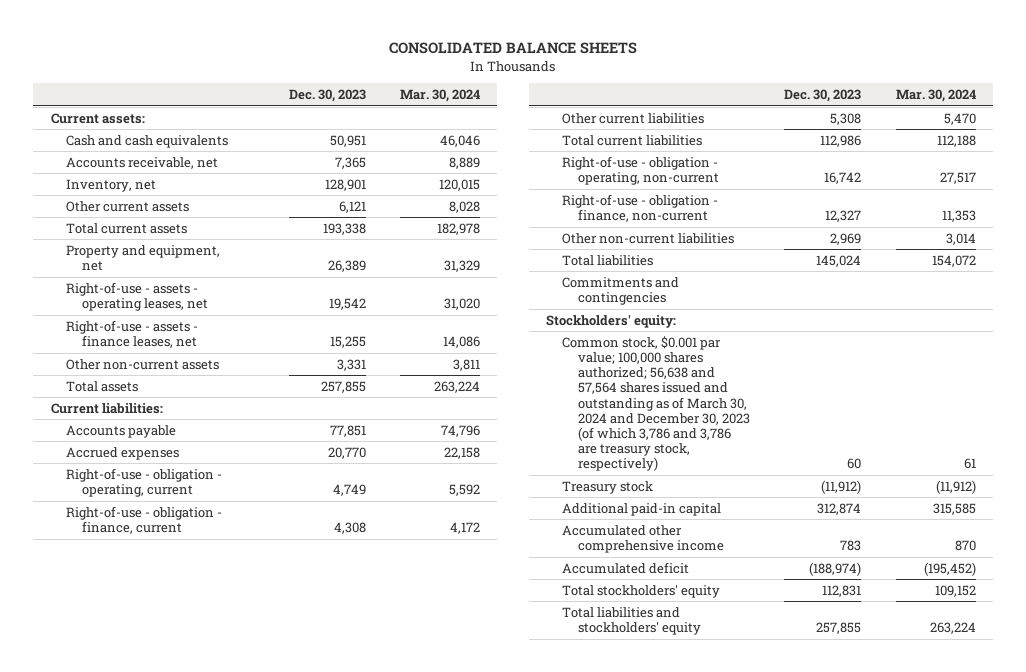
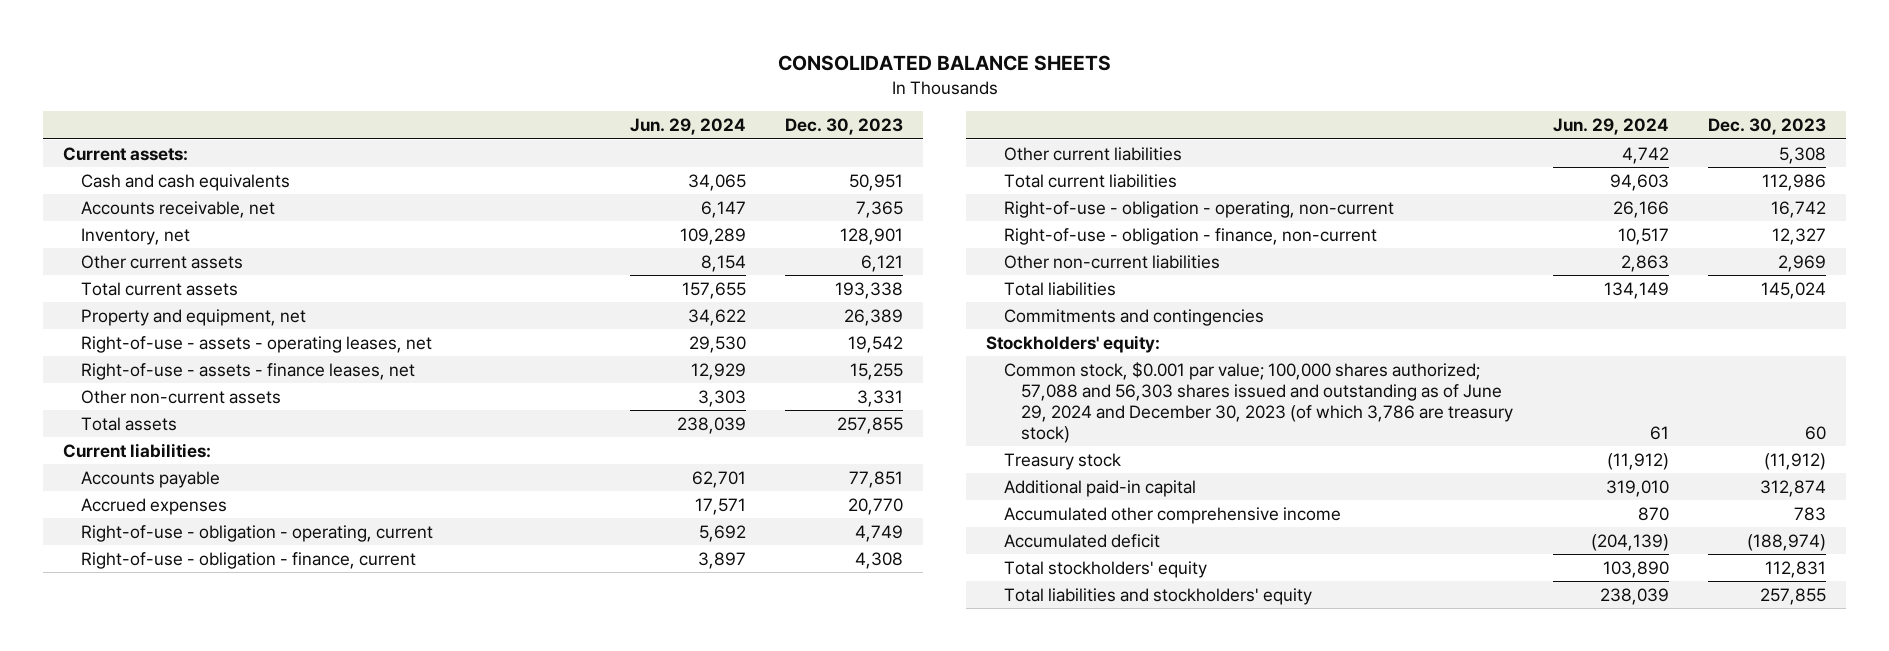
- | Dec. 30, 2023 | Mar. 30, 2024
+ | Jun. 29, 2024 | Dec. 30, 2023
- Common stock, $0.001 par value; 100,000 shares authorized; 56,638 and 57,564 shares issued and outstanding as of March 30, 2024 and December 30, 2023 (of which 3,786 and 3,786 are treasury stock, respectively) | 60 | 61
+ Common stock, $0.001 par value; 100,000 shares authorized; 57,088 and 56,303 shares issued and outstanding as of June 29, 2024 and December 30, 2023 (of which 3,786 are treasury stock) | 61 | 60

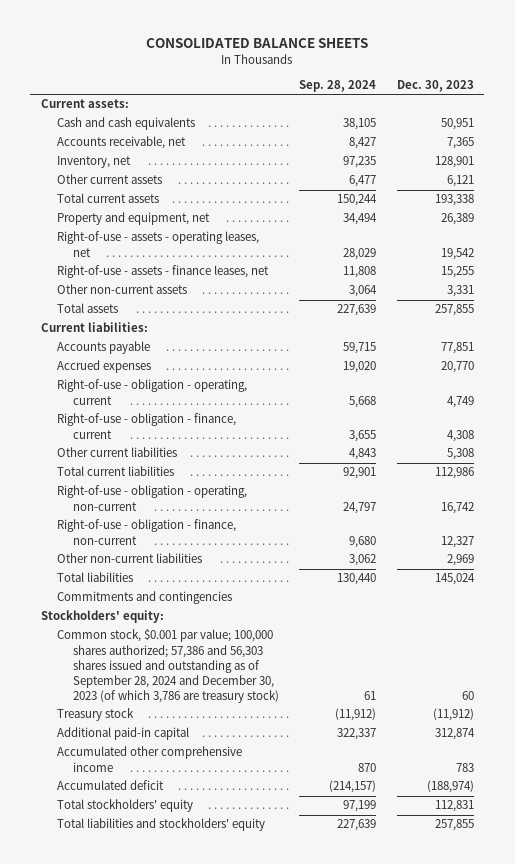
- | Jun. 29, 2024 | Dec. 30, 2023
+ | Sep. 28, 2024 | Dec. 30, 2023
- Common stock, $0.001 par value; 100,000 shares authorized; 57,088 and 56,303 shares issued and outstanding as of June 29, 2024 and December 30, 2023 (of which 3,786 are treasury stock) | 61 | 60
+ Common stock, $0.001 par value; 100,000 shares authorized; 57,386 and 56,303 shares issued and outstanding as of September 28, 2024 and December 30, 2023 (of which 3,786 are treasury stock) | 61 | 60

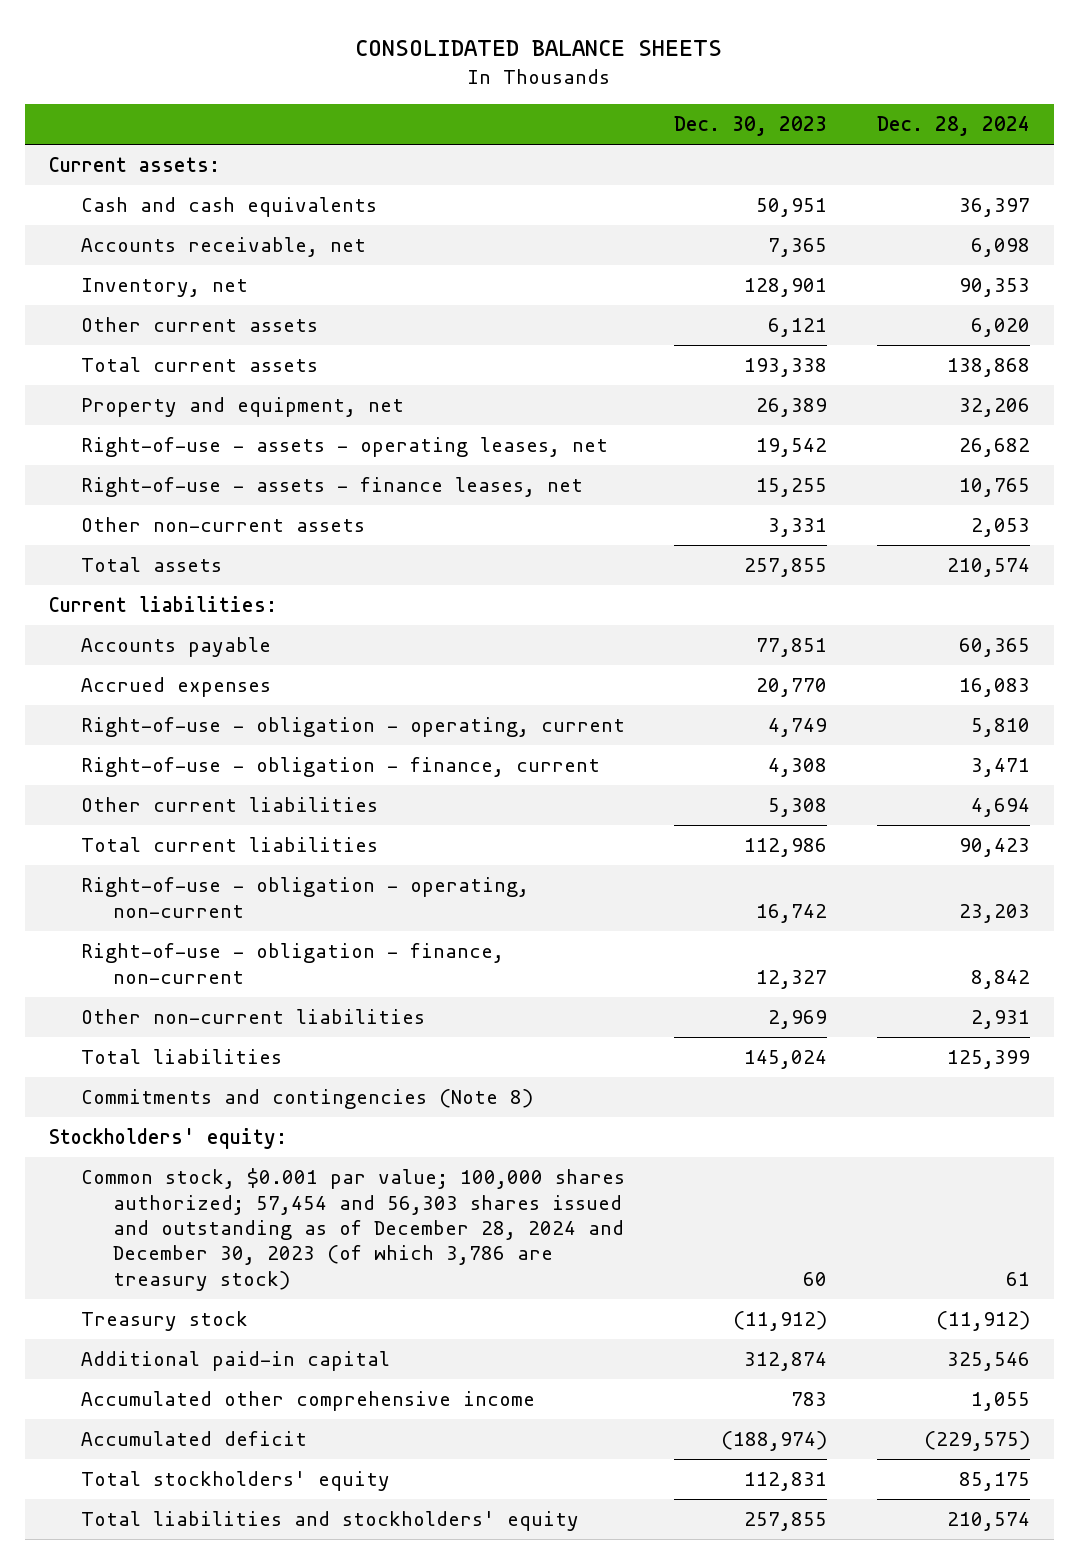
- | Sep. 28, 2024 | Dec. 30, 2023
+ | Dec. 30, 2023 | Dec. 28, 2024
- Commitments and contingencies
+ Commitments and contingencies (Note 8)
- Common stock, $0.001 par value; 100,000 shares authorized; 57,386 and 56,303 shares issued and outstanding as of September 28, 2024 and December 30, 2023 (of which 3,786 are treasury stock) | 61 | 60
+ Common stock, $0.001 par value; 100,000 shares authorized; 57,454 and 56,303 shares issued and outstanding as of December 28, 2024 and December 30, 2023 (of which 3,786 are treasury stock) | 60 | 61

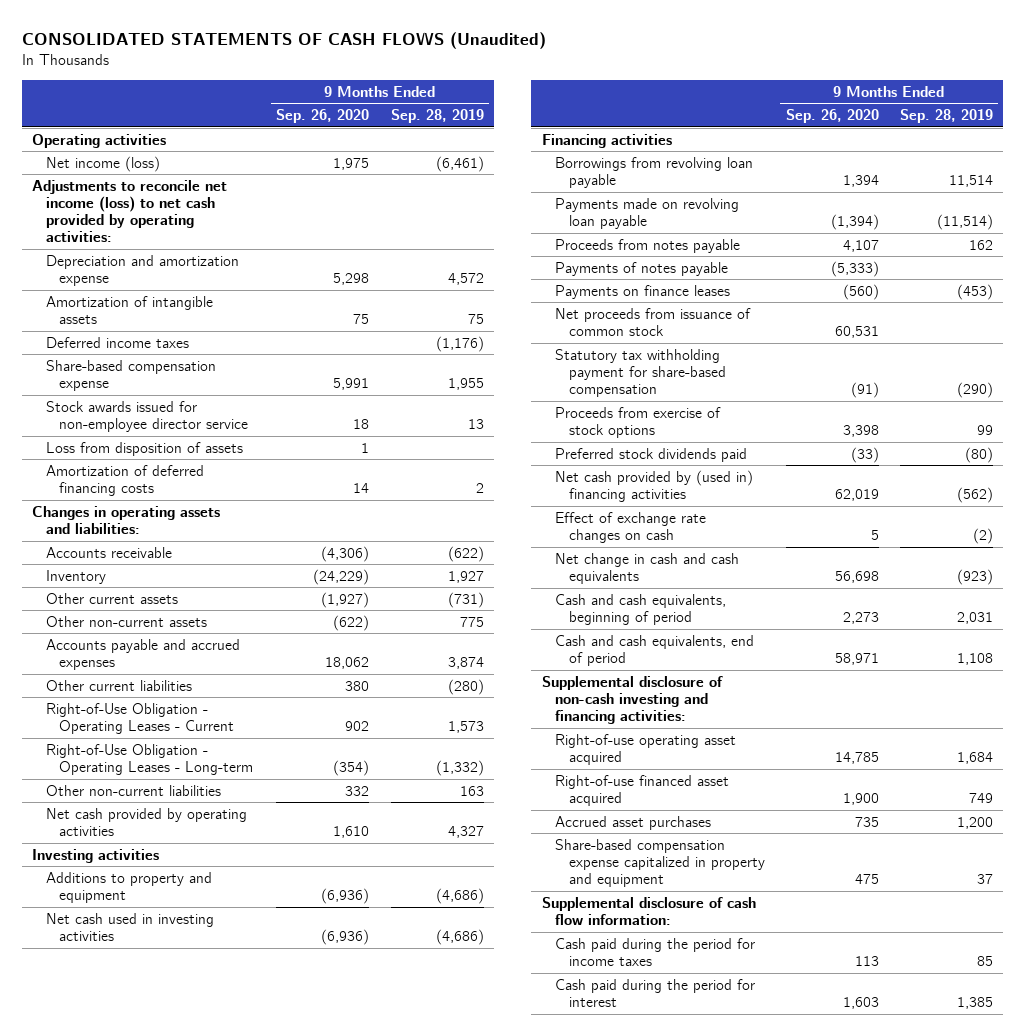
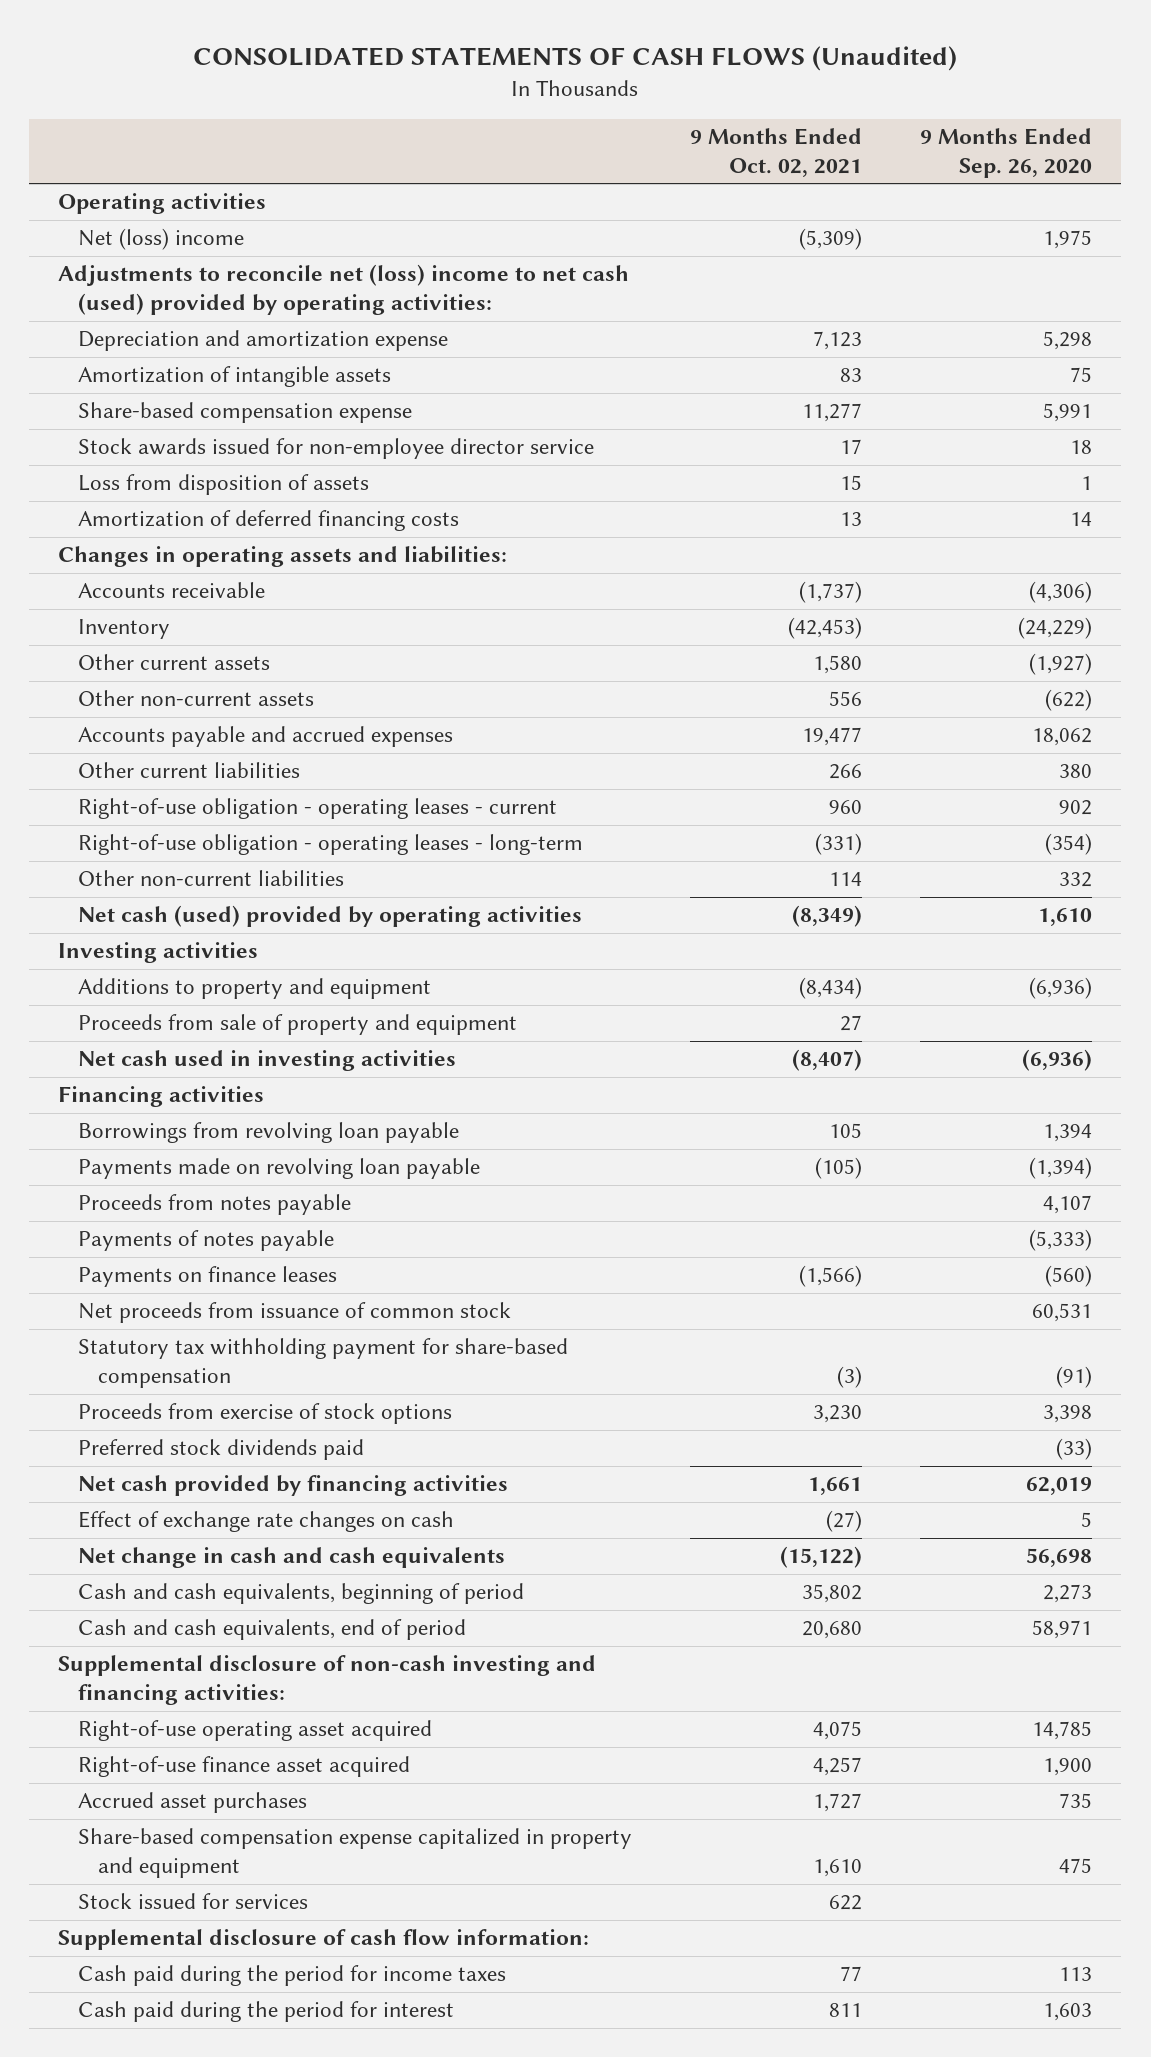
- | 9 Months Ended Sep. 26, 2020 | 9 Months Ended Sep. 28, 2019
+ | 9 Months Ended Oct. 02, 2021 | 9 Months Ended Sep. 26, 2020
- Net income (loss) | 1,975 | (6,461)
- Adjustments to reconcile net income (loss) to net cash provided by operating activities:
+ Net (loss) income | (5,309) | 1,975
+ Adjustments to reconcile net (loss) income to net cash (used) provided by operating activities:
- Deferred income taxes | | (1,176)
- Right-of-Use Obligation - Operating Leases - Current | 902 | 1,573
- Right-of-Use Obligation - Operating Leases - Long-term | (354) | (1,332)
+ Right-of-use obligation - operating leases - current | 960 | 902
+ Right-of-use obligation - operating leases - long-term | (331) | (354)
- Net cash provided by operating activities | 1,610 | 4,327
+ Net cash (used) provided by operating activities | (8,349) | 1,610
+ Proceeds from sale of property and equipment | 27 |
- Net cash provided by (used in) financing activities | 62,019 | (562)
+ Net cash provided by financing activities | 1,661 | 62,019
- Right-of-use financed asset acquired | 1,900 | 749
+ Right-of-use finance asset acquired | 4,257 | 1,900
+ Stock issued for services | 622 |

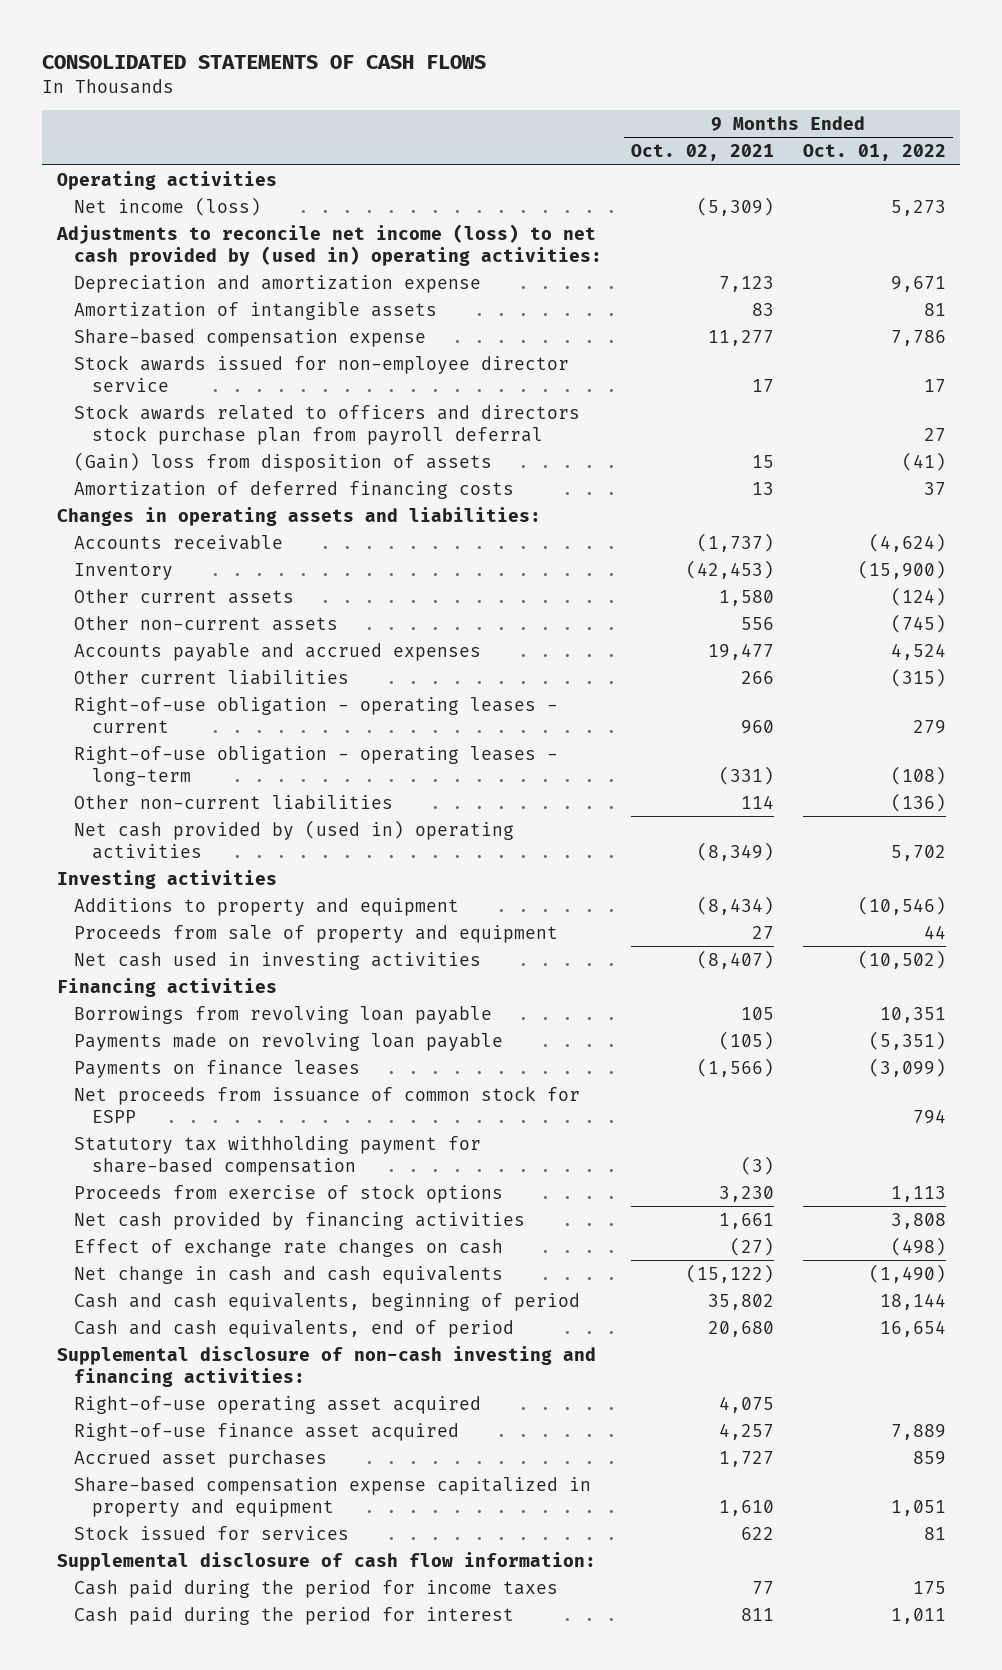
- CONSOLIDATED STATEMENTS OF CASH FLOWS (Unaudited)
+ CONSOLIDATED STATEMENTS OF CASH FLOWS
- | 9 Months Ended Oct. 02, 2021 | 9 Months Ended Sep. 26, 2020
+ | 9 Months Ended Oct. 02, 2021 | 9 Months Ended Oct. 01, 2022
- Net (loss) income | (5,309) | 1,975
- Adjustments to reconcile net (loss) income to net cash (used) provided by operating activities:
+ Net income (loss) | (5,309) | 5,273
+ Adjustments to reconcile net income (loss) to net cash provided by (used in) operating activities:
- Loss from disposition of assets | 15 | 1
+ Stock awards related to officers and directors stock purchase plan from payroll deferral | | 27
+ (Gain) loss from disposition of assets | 15 | (41)
- Net cash (used) provided by operating activities | (8,349) | 1,610
+ Net cash provided by (used in) operating activities | (8,349) | 5,702
- Proceeds from notes payable | | 4,107
- Payments of notes payable | | (5,333)
- Net proceeds from issuance of common stock | | 60,531
+ Net proceeds from issuance of common stock for ESPP | | 794
- Preferred stock dividends paid | | (33)

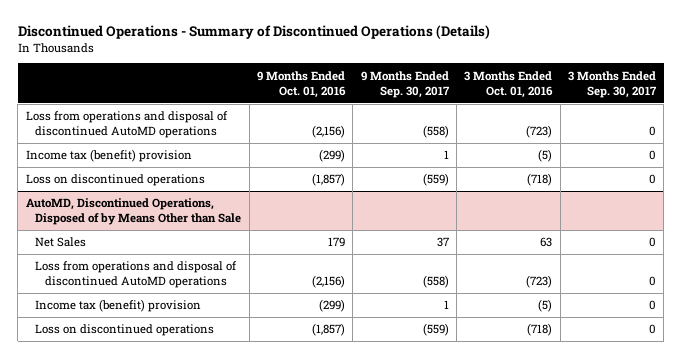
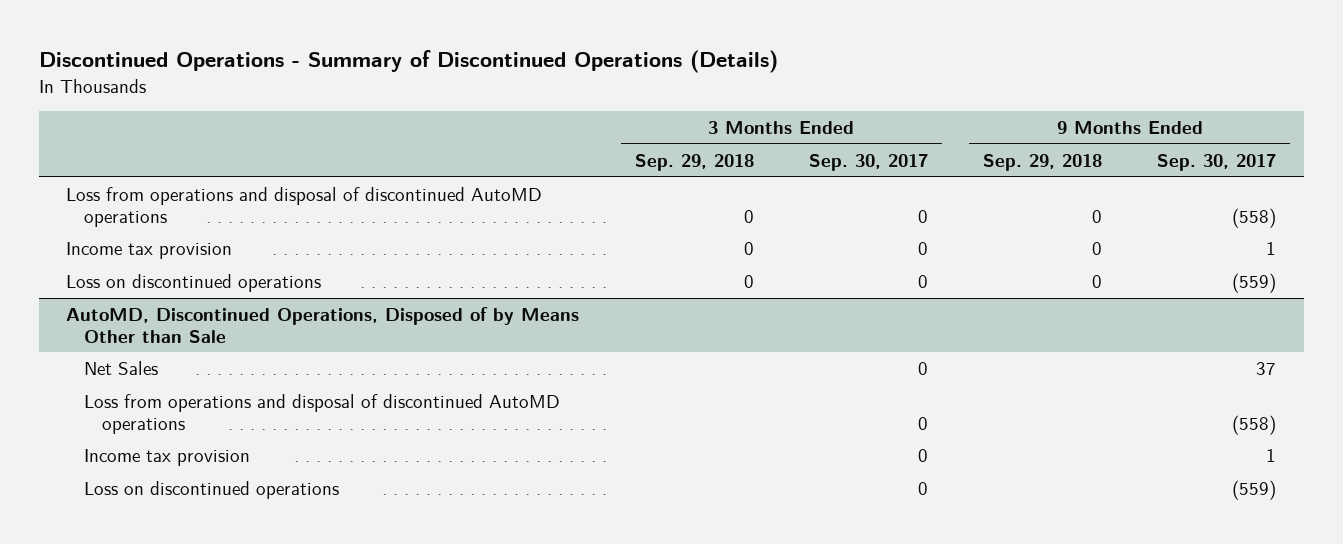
- | 9 Months Ended Oct. 01, 2016 | 9 Months Ended Sep. 30, 2017 | 3 Months Ended Oct. 01, 2016 | 3 Months Ended Sep. 30, 2017
+ | 3 Months Ended Sep. 29, 2018 | 3 Months Ended Sep. 30, 2017 | 9 Months Ended Sep. 29, 2018 | 9 Months Ended Sep. 30, 2017
- Income tax (benefit) provision | (299) | 1 | (5) | 0
+ Income tax provision | 0 | 0 | 0 | 1
@ AutoMD, Discontinued Operations, Disposed of by Means Other than Sale
- Income tax (benefit) provision | (299) | 1 | (5) | 0
+ Income tax provision | | 0 | | 1

